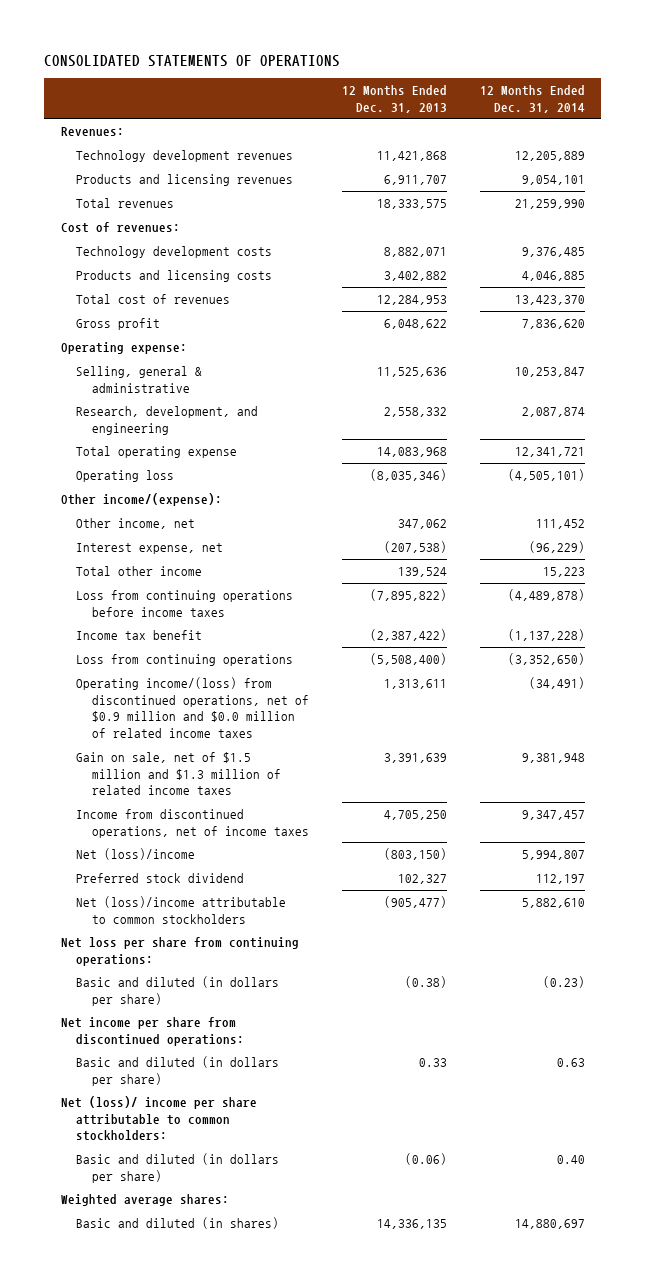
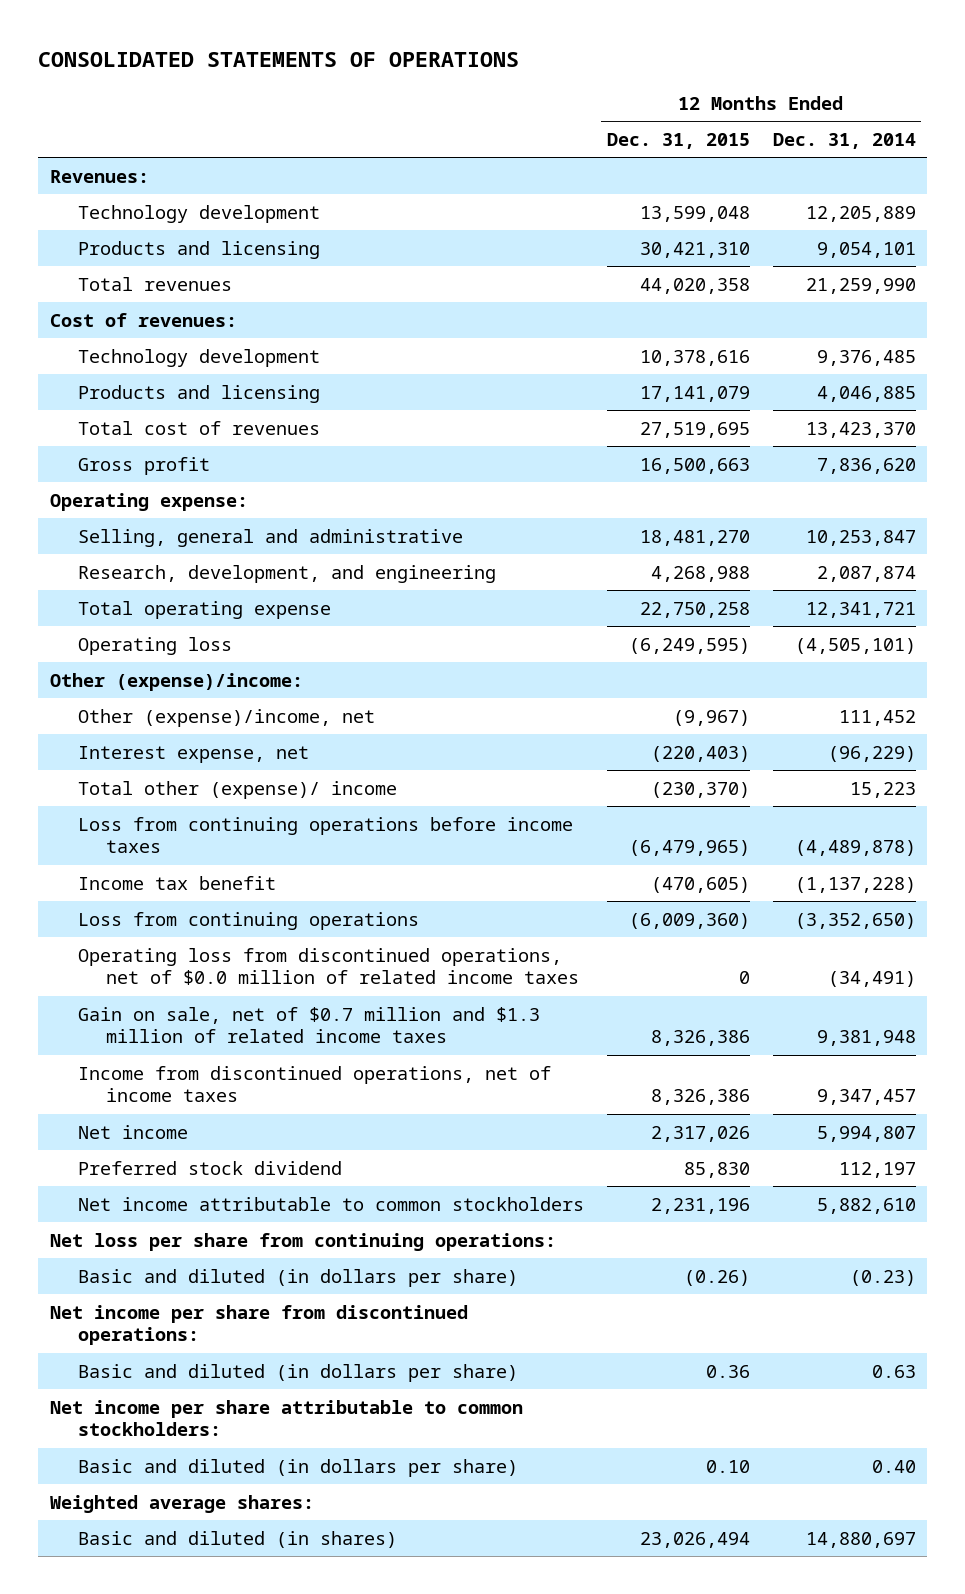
- | 12 Months Ended Dec. 31, 2013 | 12 Months Ended Dec. 31, 2014
+ | 12 Months Ended Dec. 31, 2015 | 12 Months Ended Dec. 31, 2014
- Technology development revenues | 11,421,868 | 12,205,889
- Products and licensing revenues | 6,911,707 | 9,054,101
+ Technology development | 13,599,048 | 12,205,889
+ Products and licensing | 30,421,310 | 9,054,101
- Technology development costs | 8,882,071 | 9,376,485
- Products and licensing costs | 3,402,882 | 4,046,885
+ Technology development | 10,378,616 | 9,376,485
+ Products and licensing | 17,141,079 | 4,046,885
- Selling, general & administrative | 11,525,636 | 10,253,847
+ Selling, general and administrative | 18,481,270 | 10,253,847
- Other income/(expense):
- Other income, net | 347,062 | 111,452
+ Other (expense)/income:
+ Other (expense)/income, net | (9,967) | 111,452
- Total other income | 139,524 | 15,223
+ Total other (expense)/ income | (230,370) | 15,223
- Operating income/(loss) from discontinued operations, net of $0.9 million and $0.0 million of related income taxes | 1,313,611 | (34,491)
- Gain on sale, net of $1.5 million and $1.3 million of related income taxes | 3,391,639 | 9,381,948
+ Operating loss from discontinued operations, net of $0.0 million of related income taxes | 0 | (34,491)
+ Gain on sale, net of $0.7 million and $1.3 million of related income taxes | 8,326,386 | 9,381,948
- Net (loss)/income | (803,150) | 5,994,807
+ Net income | 2,317,026 | 5,994,807
- Net (loss)/income attributable to common stockholders | (905,477) | 5,882,610
+ Net income attributable to common stockholders | 2,231,196 | 5,882,610
- Net (loss)/ income per share attributable to common stockholders:
+ Net income per share attributable to common stockholders:

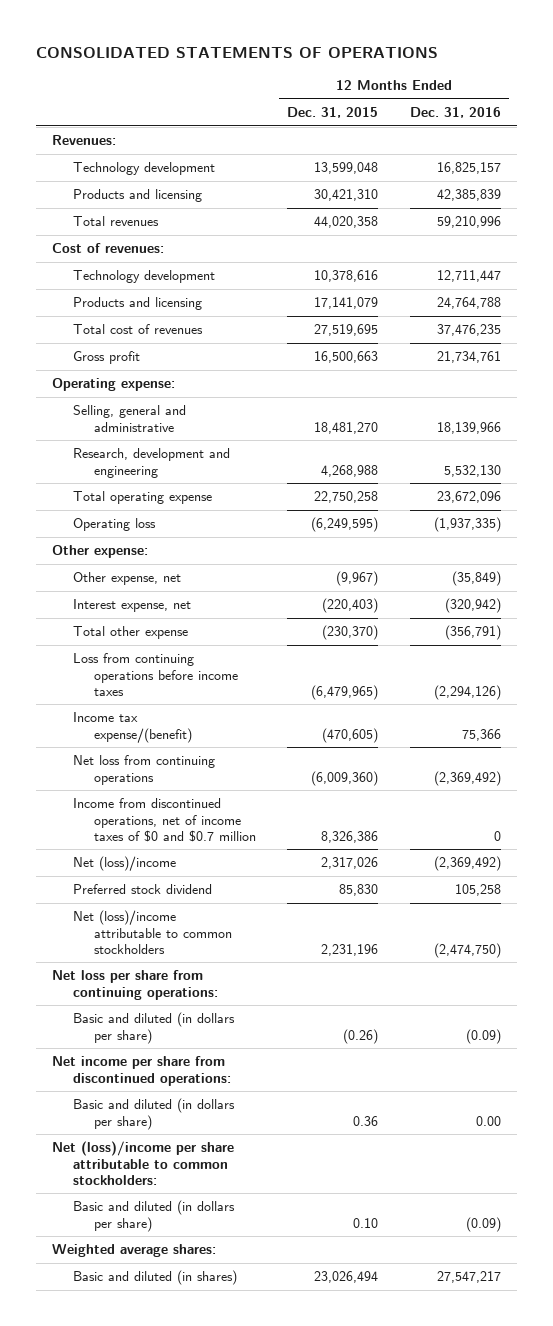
- | 12 Months Ended Dec. 31, 2015 | 12 Months Ended Dec. 31, 2014
+ | 12 Months Ended Dec. 31, 2015 | 12 Months Ended Dec. 31, 2016
- Research, development, and engineering | 4,268,988 | 2,087,874
+ Research, development and engineering | 4,268,988 | 5,532,130
- Other (expense)/income:
- Other (expense)/income, net | (9,967) | 111,452
+ Other expense:
+ Other expense, net | (9,967) | (35,849)
- Total other (expense)/ income | (230,370) | 15,223
+ Total other expense | (230,370) | (356,791)
- Income tax benefit | (470,605) | (1,137,228)
- Loss from continuing operations | (6,009,360) | (3,352,650)
- Operating loss from discontinued operations, net of $0.0 million of related income taxes | 0 | (34,491)
- Gain on sale, net of $0.7 million and $1.3 million of related income taxes | 8,326,386 | 9,381,948
- Income from discontinued operations, net of income taxes | 8,326,386 | 9,347,457
- Net income | 2,317,026 | 5,994,807
+ Income tax expense/(benefit) | (470,605) | 75,366
+ Net loss from continuing operations | (6,009,360) | (2,369,492)
+ Income from discontinued operations, net of income taxes of $0 and $0.7 million | 8,326,386 | 0
+ Net (loss)/income | 2,317,026 | (2,369,492)
- Net income attributable to common stockholders | 2,231,196 | 5,882,610
+ Net (loss)/income attributable to common stockholders | 2,231,196 | (2,474,750)
- Net income per share attributable to common stockholders:
+ Net (loss)/income per share attributable to common stockholders:

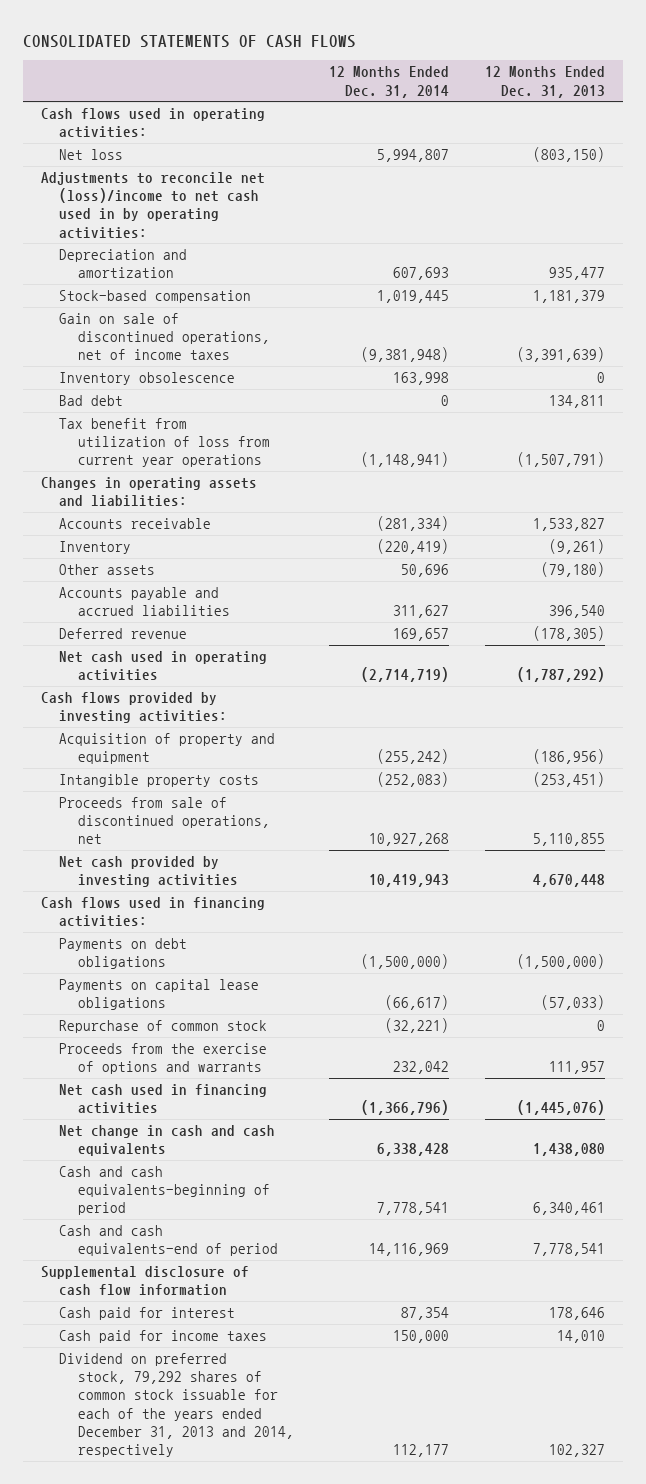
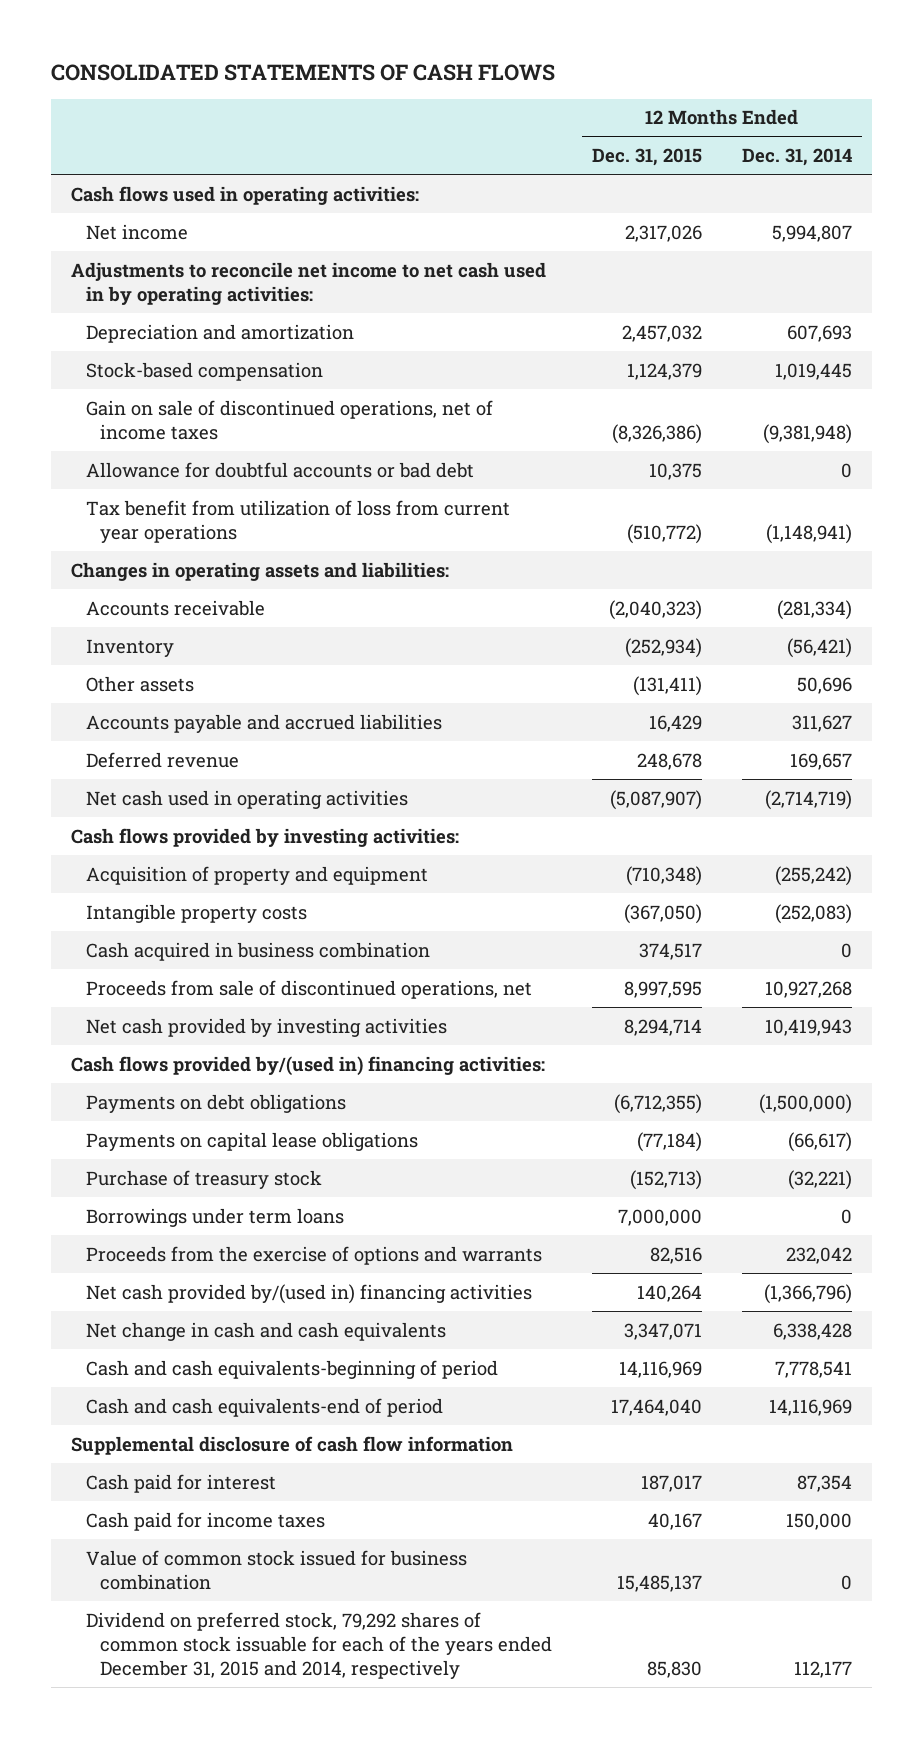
- | 12 Months Ended Dec. 31, 2014 | 12 Months Ended Dec. 31, 2013
+ | 12 Months Ended Dec. 31, 2015 | 12 Months Ended Dec. 31, 2014
- Net loss | 5,994,807 | (803,150)
- Adjustments to reconcile net (loss)/income to net cash used in by operating activities:
+ Net income | 2,317,026 | 5,994,807
+ Adjustments to reconcile net income to net cash used in by operating activities:
- Inventory obsolescence | 163,998 | 0
- Bad debt | 0 | 134,811
+ Allowance for doubtful accounts or bad debt | 10,375 | 0
- Inventory | (220,419) | (9,261)
+ Inventory | (252,934) | (56,421)
+ Cash acquired in business combination | 374,517 | 0
- Cash flows used in financing activities:
+ Cash flows provided by/(used in) financing activities:
- Repurchase of common stock | (32,221) | 0
+ Purchase of treasury stock | (152,713) | (32,221)
+ Borrowings under term loans | 7,000,000 | 0
- Net cash used in financing activities | (1,366,796) | (1,445,076)
+ Net cash provided by/(used in) financing activities | 140,264 | (1,366,796)
- Dividend on preferred stock, 79,292 shares of common stock issuable for each of the years ended December 31, 2013 and 2014, respectively | 112,177 | 102,327
+ Value of common stock issued for business combination | 15,485,137 | 0
+ Dividend on preferred stock, 79,292 shares of common stock issuable for each of the years ended December 31, 2015 and 2014, respectively | 85,830 | 112,177

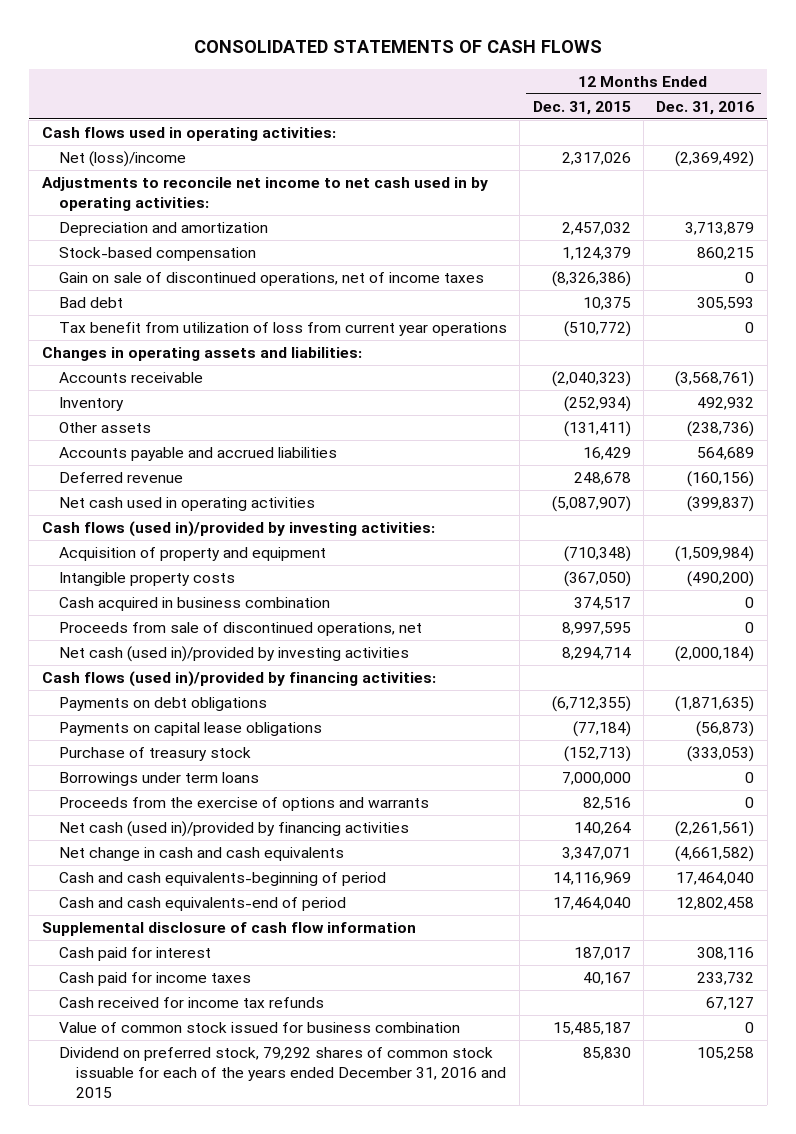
- | 12 Months Ended Dec. 31, 2015 | 12 Months Ended Dec. 31, 2014
+ | 12 Months Ended Dec. 31, 2015 | 12 Months Ended Dec. 31, 2016
- Net income | 2,317,026 | 5,994,807
+ Net (loss)/income | 2,317,026 | (2,369,492)
- Allowance for doubtful accounts or bad debt | 10,375 | 0
+ Bad debt | 10,375 | 305,593
- Cash flows provided by investing activities:
+ Cash flows (used in)/provided by investing activities:
- Net cash provided by investing activities | 8,294,714 | 10,419,943
- Cash flows provided by/(used in) financing activities:
+ Net cash (used in)/provided by investing activities | 8,294,714 | (2,000,184)
+ Cash flows (used in)/provided by financing activities:
- Net cash provided by/(used in) financing activities | 140,264 | (1,366,796)
+ Net cash (used in)/provided by financing activities | 140,264 | (2,261,561)
- Value of common stock issued for business combination | 15,485,137 | 0
- Dividend on preferred stock, 79,292 shares of common stock issuable for each of the years ended December 31, 2015 and 2014, respectively | 85,830 | 112,177
+ Cash received for income tax refunds | | 67,127
+ Value of common stock issued for business combination | 15,485,187 | 0
+ Dividend on preferred stock, 79,292 shares of common stock issuable for each of the years ended December 31, 2016 and 2015 | 85,830 | 105,258

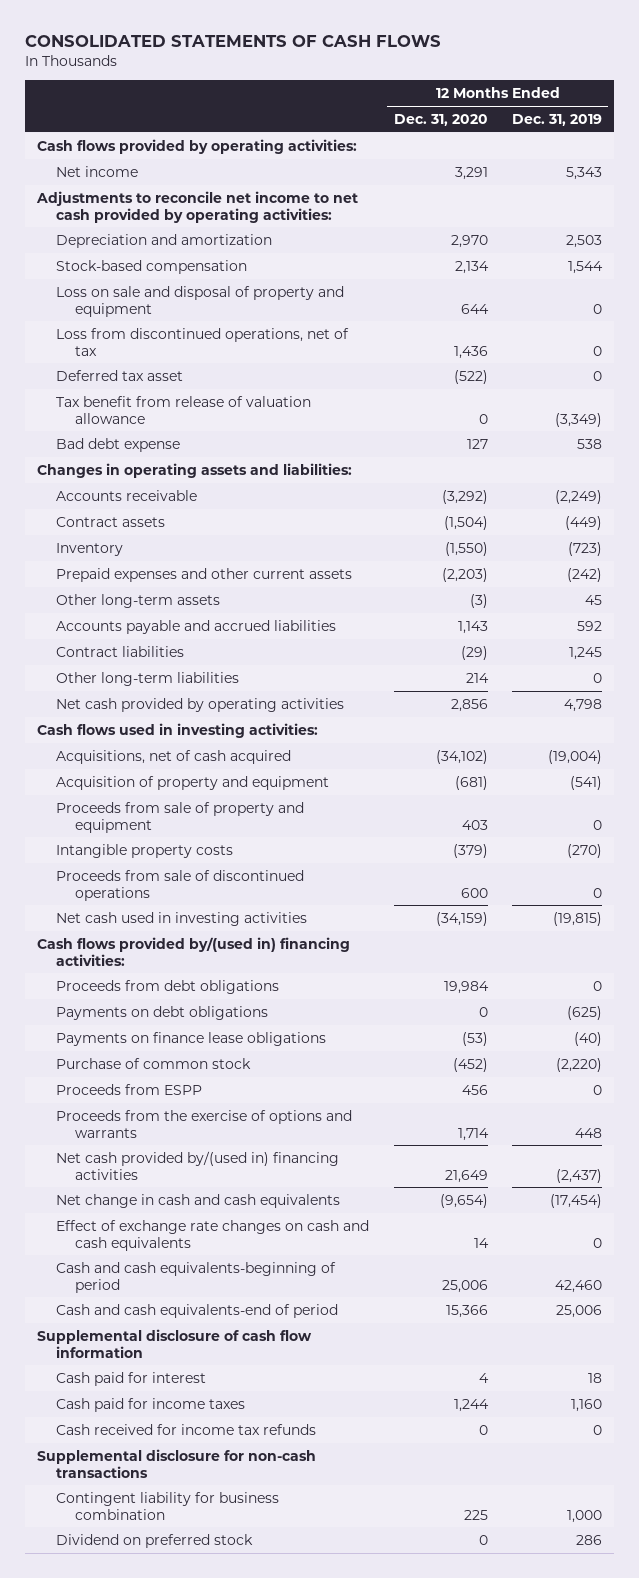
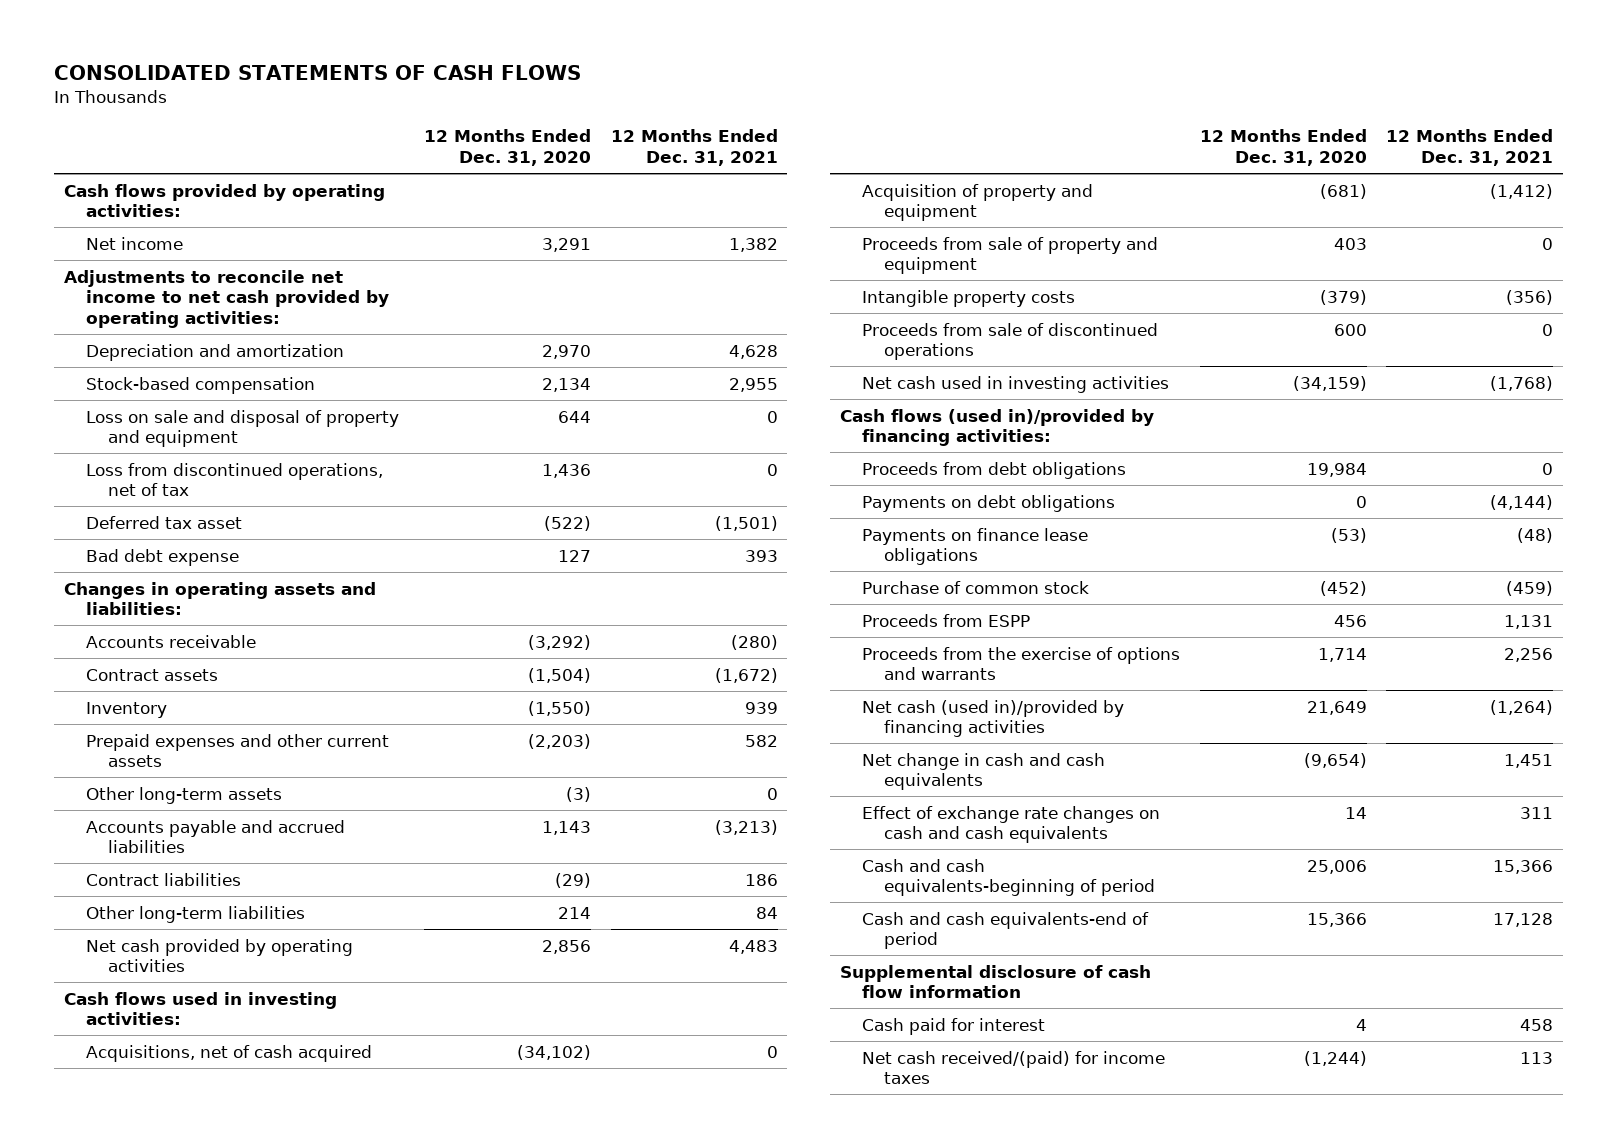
- | 12 Months Ended Dec. 31, 2020 | 12 Months Ended Dec. 31, 2019
+ | 12 Months Ended Dec. 31, 2020 | 12 Months Ended Dec. 31, 2021
- Tax benefit from release of valuation allowance | 0 | (3,349)
- Cash flows provided by/(used in) financing activities:
+ Cash flows (used in)/provided by financing activities:
- Net cash provided by/(used in) financing activities | 21,649 | (2,437)
+ Net cash (used in)/provided by financing activities | 21,649 | (1,264)
- Cash paid for income taxes | 1,244 | 1,160
- Cash received for income tax refunds | 0 | 0
- Supplemental disclosure for non-cash transactions
- Contingent liability for business combination | 225 | 1,000
- Dividend on preferred stock | 0 | 286
+ Net cash received/(paid) for income taxes | (1,244) | 113

